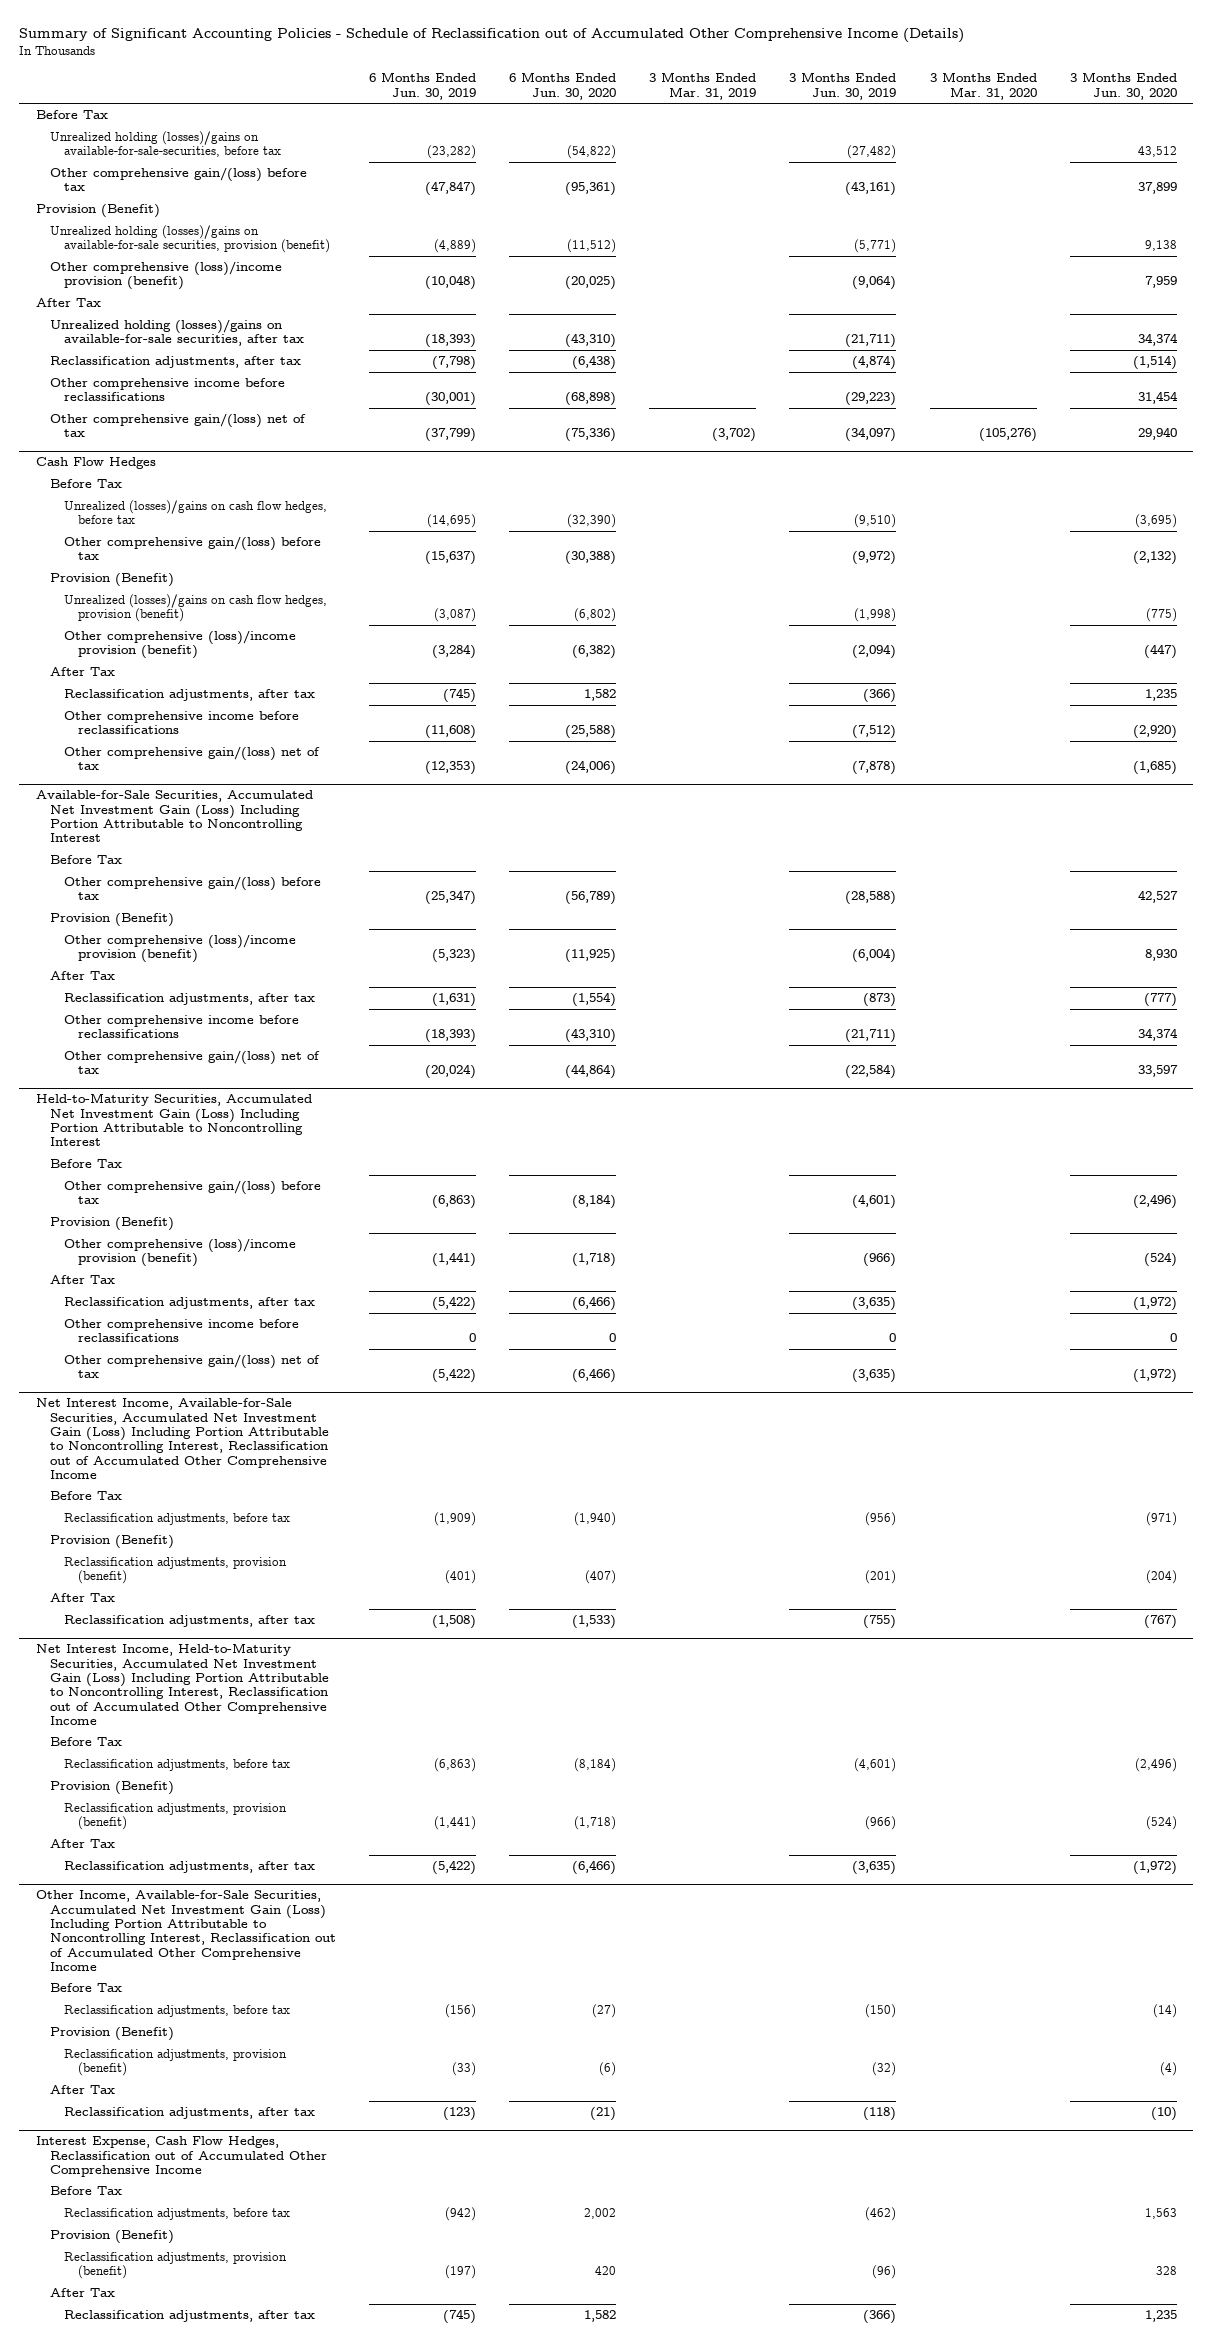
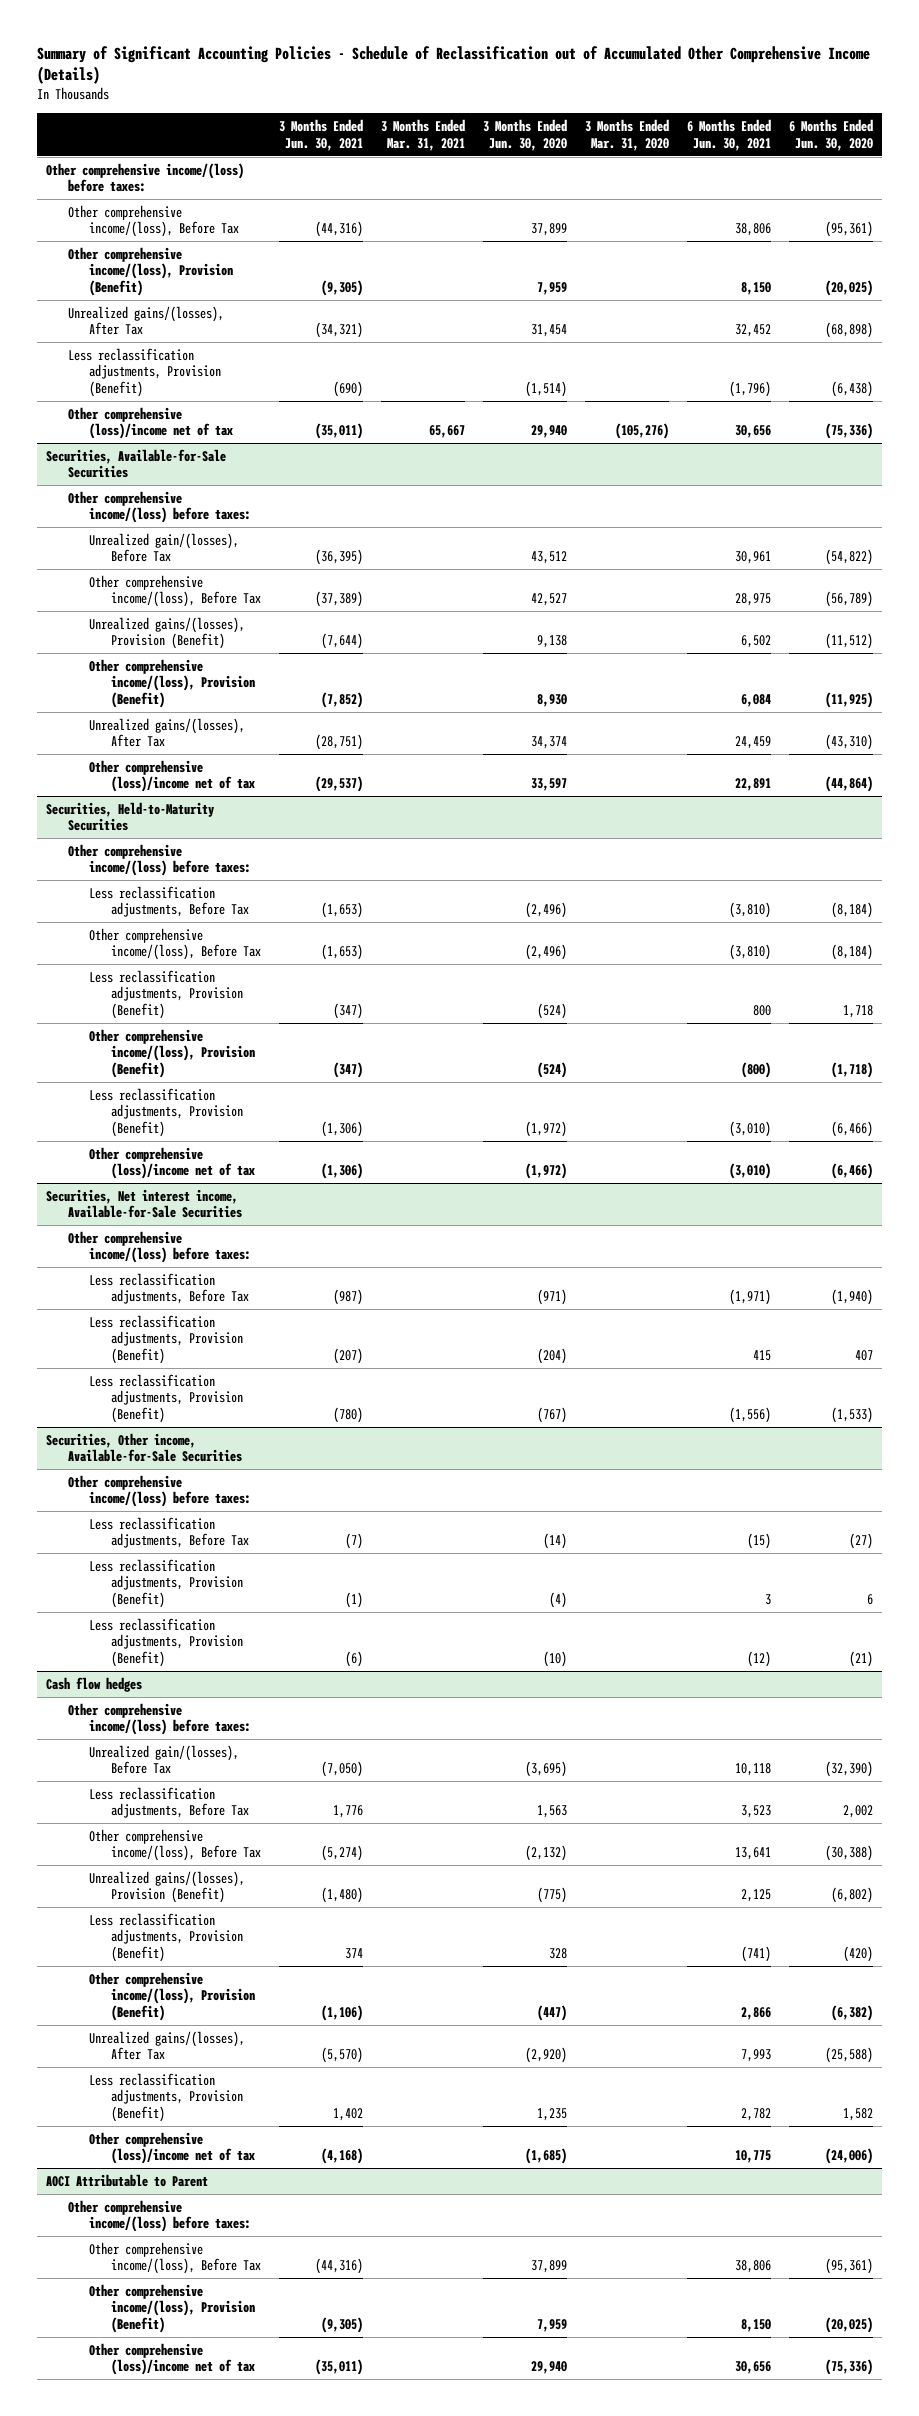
- | 6 Months Ended Jun. 30, 2019 | 6 Months Ended Jun. 30, 2020 | 3 Months Ended Mar. 31, 2019 | 3 Months Ended Jun. 30, 2019 | 3 Months Ended Mar. 31, 2020 | 3 Months Ended Jun. 30, 2020
+ | 3 Months Ended Jun. 30, 2021 | 3 Months Ended Mar. 31, 2021 | 3 Months Ended Jun. 30, 2020 | 3 Months Ended Mar. 31, 2020 | 6 Months Ended Jun. 30, 2021 | 6 Months Ended Jun. 30, 2020
- Before Tax
- Unrealized holding (losses)/gains on available-for-sale-securities, before tax | (23,282) | (54,822) | | (27,482) | | 43,512
- Other comprehensive gain/(loss) before tax | (47,847) | (95,361) | | (43,161) | | 37,899
- Provision (Benefit)
- Unrealized holding (losses)/gains on available-for-sale securities, provision (benefit) | (4,889) | (11,512) | | (5,771) | | 9,138
- Other comprehensive (loss)/income provision (benefit) | (10,048) | (20,025) | | (9,064) | | 7,959
- After Tax
- Unrealized holding (losses)/gains on available-for-sale securities, after tax | (18,393) | (43,310) | | (21,711) | | 34,374
- Reclassification adjustments, after tax | (7,798) | (6,438) | | (4,874) | | (1,514)
- Other comprehensive income before reclassifications | (30,001) | (68,898) | | (29,223) | | 31,454
- Other comprehensive gain/(loss) net of tax | (37,799) | (75,336) | (3,702) | (34,097) | (105,276) | 29,940
- Cash Flow Hedges
- Before Tax
- Unrealized (losses)/gains on cash flow hedges, before tax | (14,695) | (32,390) | | (9,510) | | (3,695)
- Other comprehensive gain/(loss) before tax | (15,637) | (30,388) | | (9,972) | | (2,132)
- Provision (Benefit)
- Unrealized (losses)/gains on cash flow hedges, provision (benefit) | (3,087) | (6,802) | | (1,998) | | (775)
- Other comprehensive (loss)/income provision (benefit) | (3,284) | (6,382) | | (2,094) | | (447)
- After Tax
- Reclassification adjustments, after tax | (745) | 1,582 | | (366) | | 1,235
- Other comprehensive income before reclassifications | (11,608) | (25,588) | | (7,512) | | (2,920)
- Other comprehensive gain/(loss) net of tax | (12,353) | (24,006) | | (7,878) | | (1,685)
- Available-for-Sale Securities, Accumulated Net Investment Gain (Loss) Including Portion Attributable to Noncontrolling Interest
- Before Tax
- Other comprehensive gain/(loss) before tax | (25,347) | (56,789) | | (28,588) | | 42,527
- Provision (Benefit)
- Other comprehensive (loss)/income provision (benefit) | (5,323) | (11,925) | | (6,004) | | 8,930
- After Tax
- Reclassification adjustments, after tax | (1,631) | (1,554) | | (873) | | (777)
- Other comprehensive income before reclassifications | (18,393) | (43,310) | | (21,711) | | 34,374
- Other comprehensive gain/(loss) net of tax | (20,024) | (44,864) | | (22,584) | | 33,597
- Held-to-Maturity Securities, Accumulated Net Investment Gain (Loss) Including Portion Attributable to Noncontrolling Interest
- Before Tax
- Other comprehensive gain/(loss) before tax | (6,863) | (8,184) | | (4,601) | | (2,496)
- Provision (Benefit)
- Other comprehensive (loss)/income provision (benefit) | (1,441) | (1,718) | | (966) | | (524)
- After Tax
- Reclassification adjustments, after tax | (5,422) | (6,466) | | (3,635) | | (1,972)
- Other comprehensive income before reclassifications | 0 | 0 | | 0 | | 0
- Other comprehensive gain/(loss) net of tax | (5,422) | (6,466) | | (3,635) | | (1,972)
- Net Interest Income, Available-for-Sale Securities, Accumulated Net Investment Gain (Loss) Including Portion Attributable to Noncontrolling Interest, Reclassification out of Accumulated Other Comprehensive Income
- Before Tax
- Reclassification adjustments, before tax | (1,909) | (1,940) | | (956) | | (971)
- Provision (Benefit)
- Reclassification adjustments, provision (benefit) | (401) | (407) | | (201) | | (204)
- After Tax
- Reclassification adjustments, after tax | (1,508) | (1,533) | | (755) | | (767)
- Net Interest Income, Held-to-Maturity Securities, Accumulated Net Investment Gain (Loss) Including Portion Attributable to Noncontrolling Interest, Reclassification out of Accumulated Other Comprehensive Income
- Before Tax
- Reclassification adjustments, before tax | (6,863) | (8,184) | | (4,601) | | (2,496)
- Provision (Benefit)
- Reclassification adjustments, provision (benefit) | (1,441) | (1,718) | | (966) | | (524)
- After Tax
- Reclassification adjustments, after tax | (5,422) | (6,466) | | (3,635) | | (1,972)
- Other Income, Available-for-Sale Securities, Accumulated Net Investment Gain (Loss) Including Portion Attributable to Noncontrolling Interest, Reclassification out of Accumulated Other Comprehensive Income
- Before Tax
- Reclassification adjustments, before tax | (156) | (27) | | (150) | | (14)
- Provision (Benefit)
- Reclassification adjustments, provision (benefit) | (33) | (6) | | (32) | | (4)
- After Tax
- Reclassification adjustments, after tax | (123) | (21) | | (118) | | (10)
- Interest Expense, Cash Flow Hedges, Reclassification out of Accumulated Other Comprehensive Income
- Before Tax
- Reclassification adjustments, before tax | (942) | 2,002 | | (462) | | 1,563
- Provision (Benefit)
- Reclassification adjustments, provision (benefit) | (197) | 420 | | (96) | | 328
- After Tax
- Reclassification adjustments, after tax | (745) | 1,582 | | (366) | | 1,235
+ Other comprehensive income/(loss) before taxes:
+ Other comprehensive income/(loss), Before Tax | (44,316) | | 37,899 | | 38,806 | (95,361)
+ Other comprehensive income/(loss), Provision (Benefit) | (9,305) | | 7,959 | | 8,150 | (20,025)
+ Unrealized gains/(losses), After Tax | (34,321) | | 31,454 | | 32,452 | (68,898)
+ Less reclassification adjustments, Provision (Benefit) | (690) | | (1,514) | | (1,796) | (6,438)
+ Other comprehensive (loss)/income net of tax | (35,011) | 65,667 | 29,940 | (105,276) | 30,656 | (75,336)
+ Securities, Available-for-Sale Securities
+ Other comprehensive income/(loss) before taxes:
+ Unrealized gain/(losses), Before Tax | (36,395) | | 43,512 | | 30,961 | (54,822)
+ Other comprehensive income/(loss), Before Tax | (37,389) | | 42,527 | | 28,975 | (56,789)
+ Unrealized gains/(losses), Provision (Benefit) | (7,644) | | 9,138 | | 6,502 | (11,512)
+ Other comprehensive income/(loss), Provision (Benefit) | (7,852) | | 8,930 | | 6,084 | (11,925)
+ Unrealized gains/(losses), After Tax | (28,751) | | 34,374 | | 24,459 | (43,310)
+ Other comprehensive (loss)/income net of tax | (29,537) | | 33,597 | | 22,891 | (44,864)
+ Securities, Held-to-Maturity Securities
+ Other comprehensive income/(loss) before taxes:
+ Less reclassification adjustments, Before Tax | (1,653) | | (2,496) | | (3,810) | (8,184)
+ Other comprehensive income/(loss), Before Tax | (1,653) | | (2,496) | | (3,810) | (8,184)
+ Less reclassification adjustments, Provision (Benefit) | (347) | | (524) | | 800 | 1,718
+ Other comprehensive income/(loss), Provision (Benefit) | (347) | | (524) | | (800) | (1,718)
+ Less reclassification adjustments, Provision (Benefit) | (1,306) | | (1,972) | | (3,010) | (6,466)
+ Other comprehensive (loss)/income net of tax | (1,306) | | (1,972) | | (3,010) | (6,466)
+ Securities, Net interest income, Available-for-Sale Securities
+ Other comprehensive income/(loss) before taxes:
+ Less reclassification adjustments, Before Tax | (987) | | (971) | | (1,971) | (1,940)
+ Less reclassification adjustments, Provision (Benefit) | (207) | | (204) | | 415 | 407
+ Less reclassification adjustments, Provision (Benefit) | (780) | | (767) | | (1,556) | (1,533)
+ Securities, Other income, Available-for-Sale Securities
+ Other comprehensive income/(loss) before taxes:
+ Less reclassification adjustments, Before Tax | (7) | | (14) | | (15) | (27)
+ Less reclassification adjustments, Provision (Benefit) | (1) | | (4) | | 3 | 6
+ Less reclassification adjustments, Provision (Benefit) | (6) | | (10) | | (12) | (21)
+ Cash flow hedges
+ Other comprehensive income/(loss) before taxes:
+ Unrealized gain/(losses), Before Tax | (7,050) | | (3,695) | | 10,118 | (32,390)
+ Less reclassification adjustments, Before Tax | 1,776 | | 1,563 | | 3,523 | 2,002
+ Other comprehensive income/(loss), Before Tax | (5,274) | | (2,132) | | 13,641 | (30,388)
+ Unrealized gains/(losses), Provision (Benefit) | (1,480) | | (775) | | 2,125 | (6,802)
+ Less reclassification adjustments, Provision (Benefit) | 374 | | 328 | | (741) | (420)
+ Other comprehensive income/(loss), Provision (Benefit) | (1,106) | | (447) | | 2,866 | (6,382)
+ Unrealized gains/(losses), After Tax | (5,570) | | (2,920) | | 7,993 | (25,588)
+ Less reclassification adjustments, Provision (Benefit) | 1,402 | | 1,235 | | 2,782 | 1,582
+ Other comprehensive (loss)/income net of tax | (4,168) | | (1,685) | | 10,775 | (24,006)
+ AOCI Attributable to Parent
+ Other comprehensive income/(loss) before taxes:
+ Other comprehensive income/(loss), Before Tax | (44,316) | | 37,899 | | 38,806 | (95,361)
+ Other comprehensive income/(loss), Provision (Benefit) | (9,305) | | 7,959 | | 8,150 | (20,025)
+ Other comprehensive (loss)/income net of tax | (35,011) | | 29,940 | | 30,656 | (75,336)

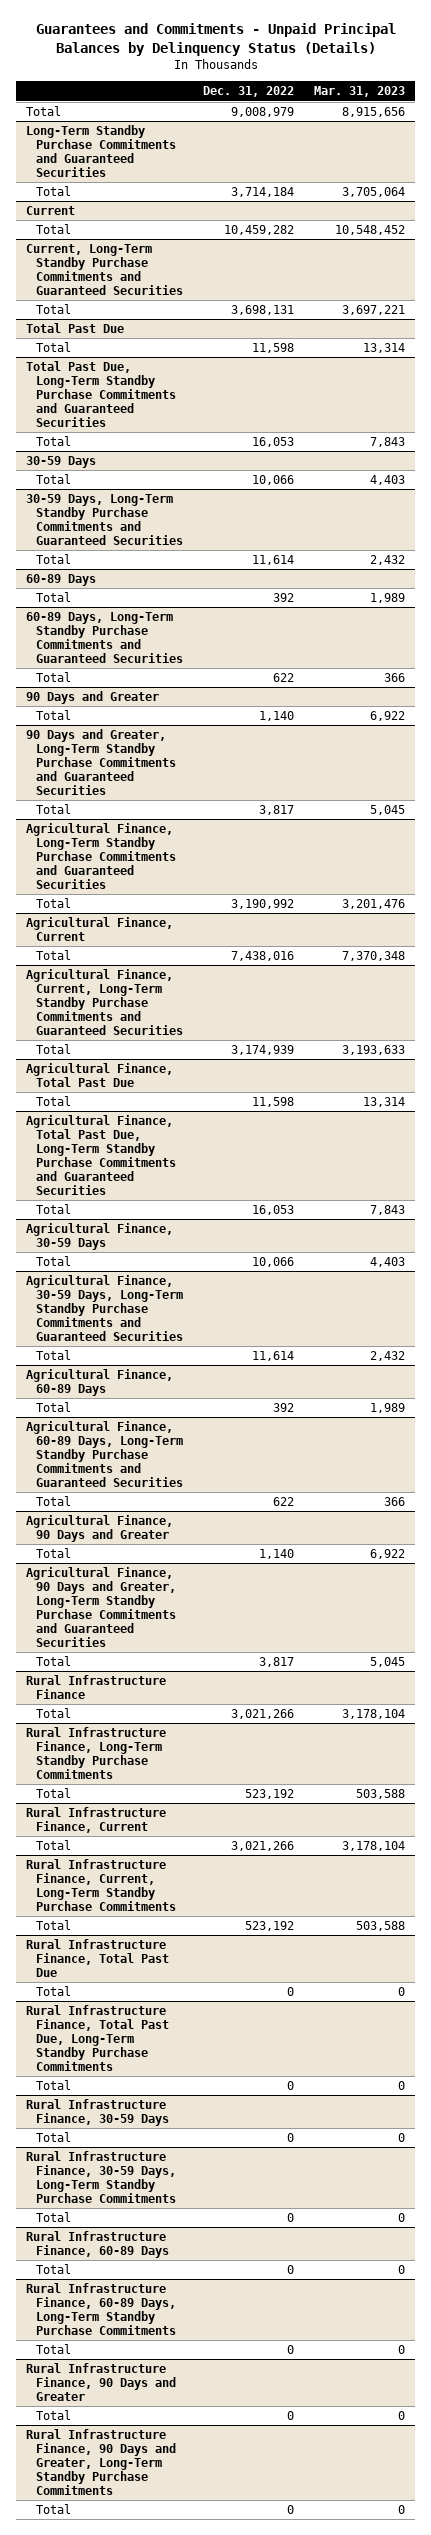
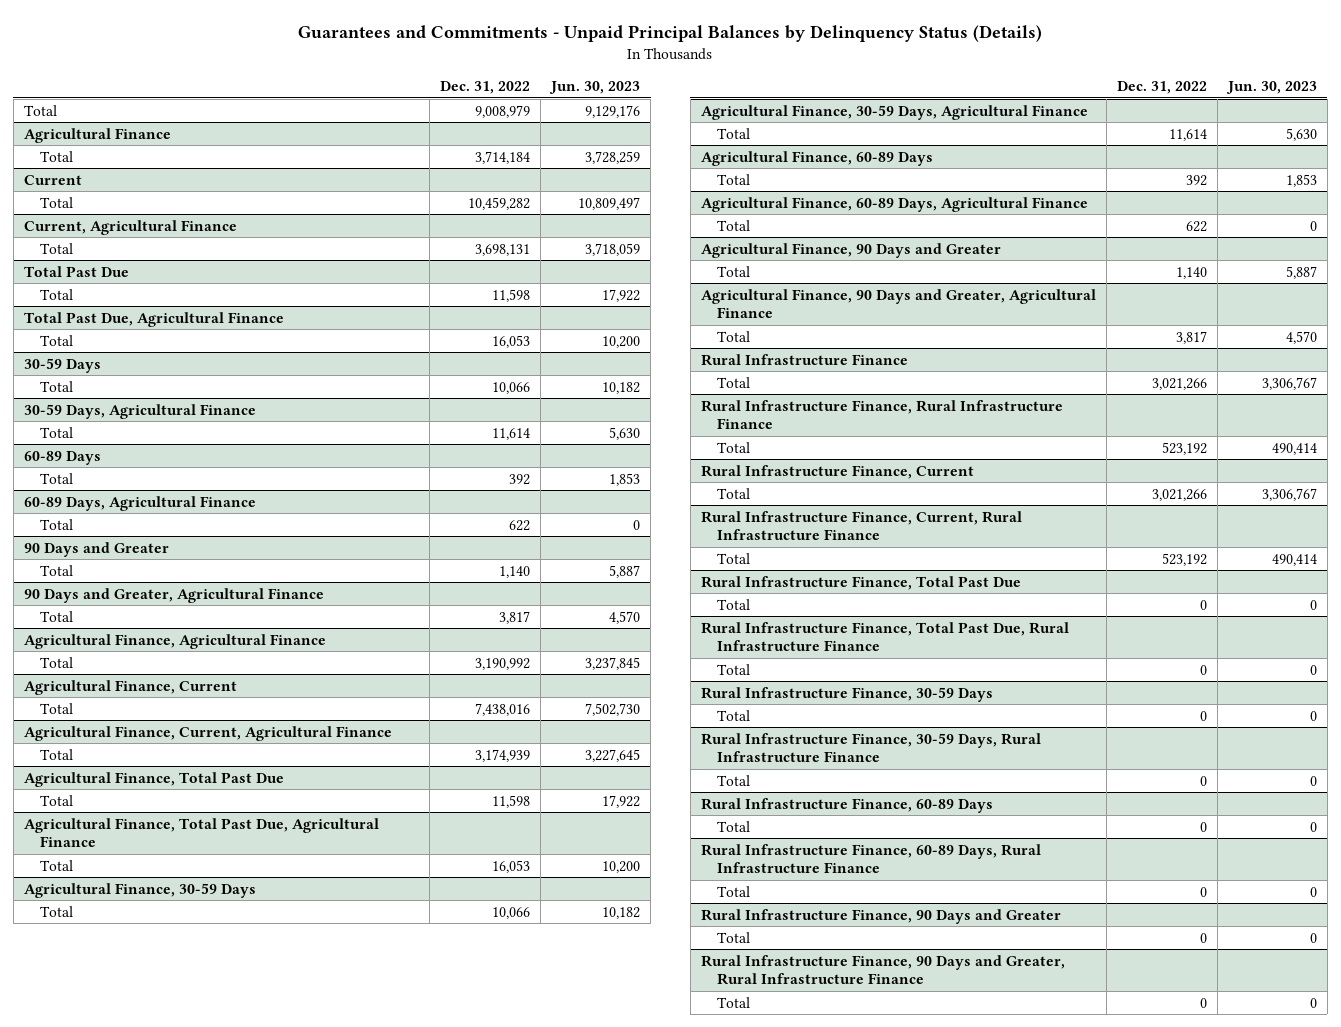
- | Dec. 31, 2022 | Mar. 31, 2023
+ | Dec. 31, 2022 | Jun. 30, 2023
- Long-Term Standby Purchase Commitments and Guaranteed Securities
+ Agricultural Finance
- Current, Long-Term Standby Purchase Commitments and Guaranteed Securities
+ Current, Agricultural Finance
- Total Past Due, Long-Term Standby Purchase Commitments and Guaranteed Securities
+ Total Past Due, Agricultural Finance
- 30-59 Days, Long-Term Standby Purchase Commitments and Guaranteed Securities
+ 30-59 Days, Agricultural Finance
- 60-89 Days, Long-Term Standby Purchase Commitments and Guaranteed Securities
+ 60-89 Days, Agricultural Finance
- 90 Days and Greater, Long-Term Standby Purchase Commitments and Guaranteed Securities
+ 90 Days and Greater, Agricultural Finance
- Agricultural Finance, Long-Term Standby Purchase Commitments and Guaranteed Securities
+ Agricultural Finance, Agricultural Finance
- Agricultural Finance, Current, Long-Term Standby Purchase Commitments and Guaranteed Securities
+ Agricultural Finance, Current, Agricultural Finance
- Agricultural Finance, Total Past Due, Long-Term Standby Purchase Commitments and Guaranteed Securities
+ Agricultural Finance, Total Past Due, Agricultural Finance
- Agricultural Finance, 30-59 Days, Long-Term Standby Purchase Commitments and Guaranteed Securities
+ Agricultural Finance, 30-59 Days, Agricultural Finance
- Agricultural Finance, 60-89 Days, Long-Term Standby Purchase Commitments and Guaranteed Securities
+ Agricultural Finance, 60-89 Days, Agricultural Finance
- Agricultural Finance, 90 Days and Greater, Long-Term Standby Purchase Commitments and Guaranteed Securities
+ Agricultural Finance, 90 Days and Greater, Agricultural Finance
- Rural Infrastructure Finance, Long-Term Standby Purchase Commitments
+ Rural Infrastructure Finance, Rural Infrastructure Finance
- Rural Infrastructure Finance, Current, Long-Term Standby Purchase Commitments
+ Rural Infrastructure Finance, Current, Rural Infrastructure Finance
- Rural Infrastructure Finance, Total Past Due, Long-Term Standby Purchase Commitments
+ Rural Infrastructure Finance, Total Past Due, Rural Infrastructure Finance
- Rural Infrastructure Finance, 30-59 Days, Long-Term Standby Purchase Commitments
+ Rural Infrastructure Finance, 30-59 Days, Rural Infrastructure Finance
- Rural Infrastructure Finance, 60-89 Days, Long-Term Standby Purchase Commitments
+ Rural Infrastructure Finance, 60-89 Days, Rural Infrastructure Finance
- Rural Infrastructure Finance, 90 Days and Greater, Long-Term Standby Purchase Commitments
+ Rural Infrastructure Finance, 90 Days and Greater, Rural Infrastructure Finance

